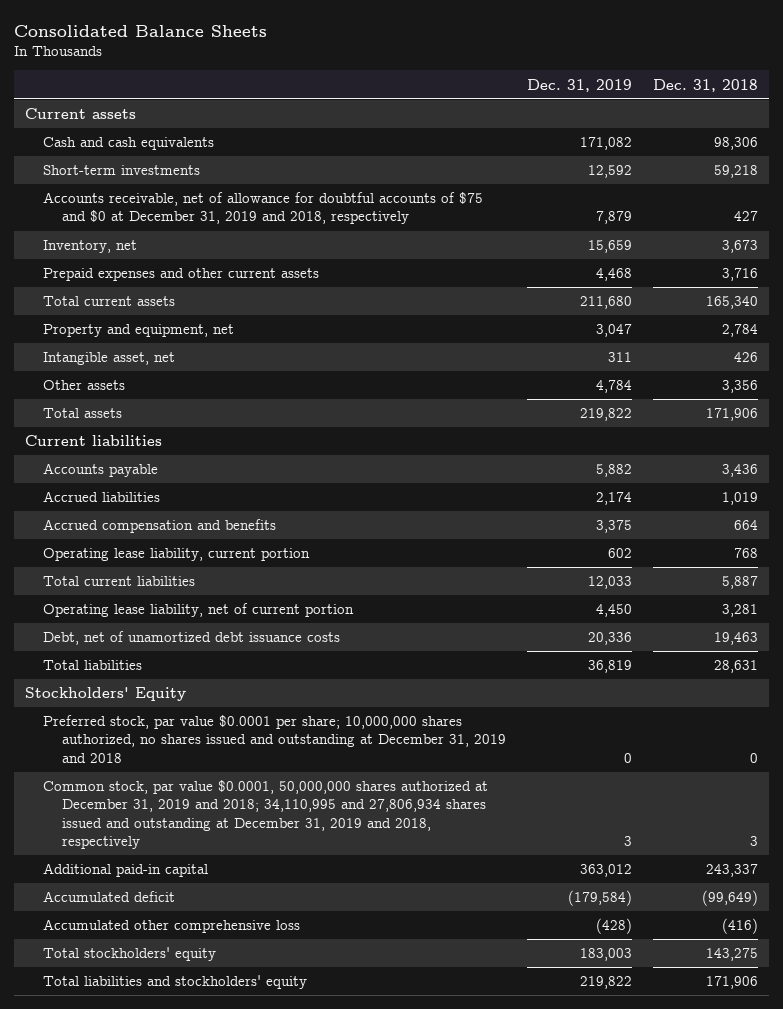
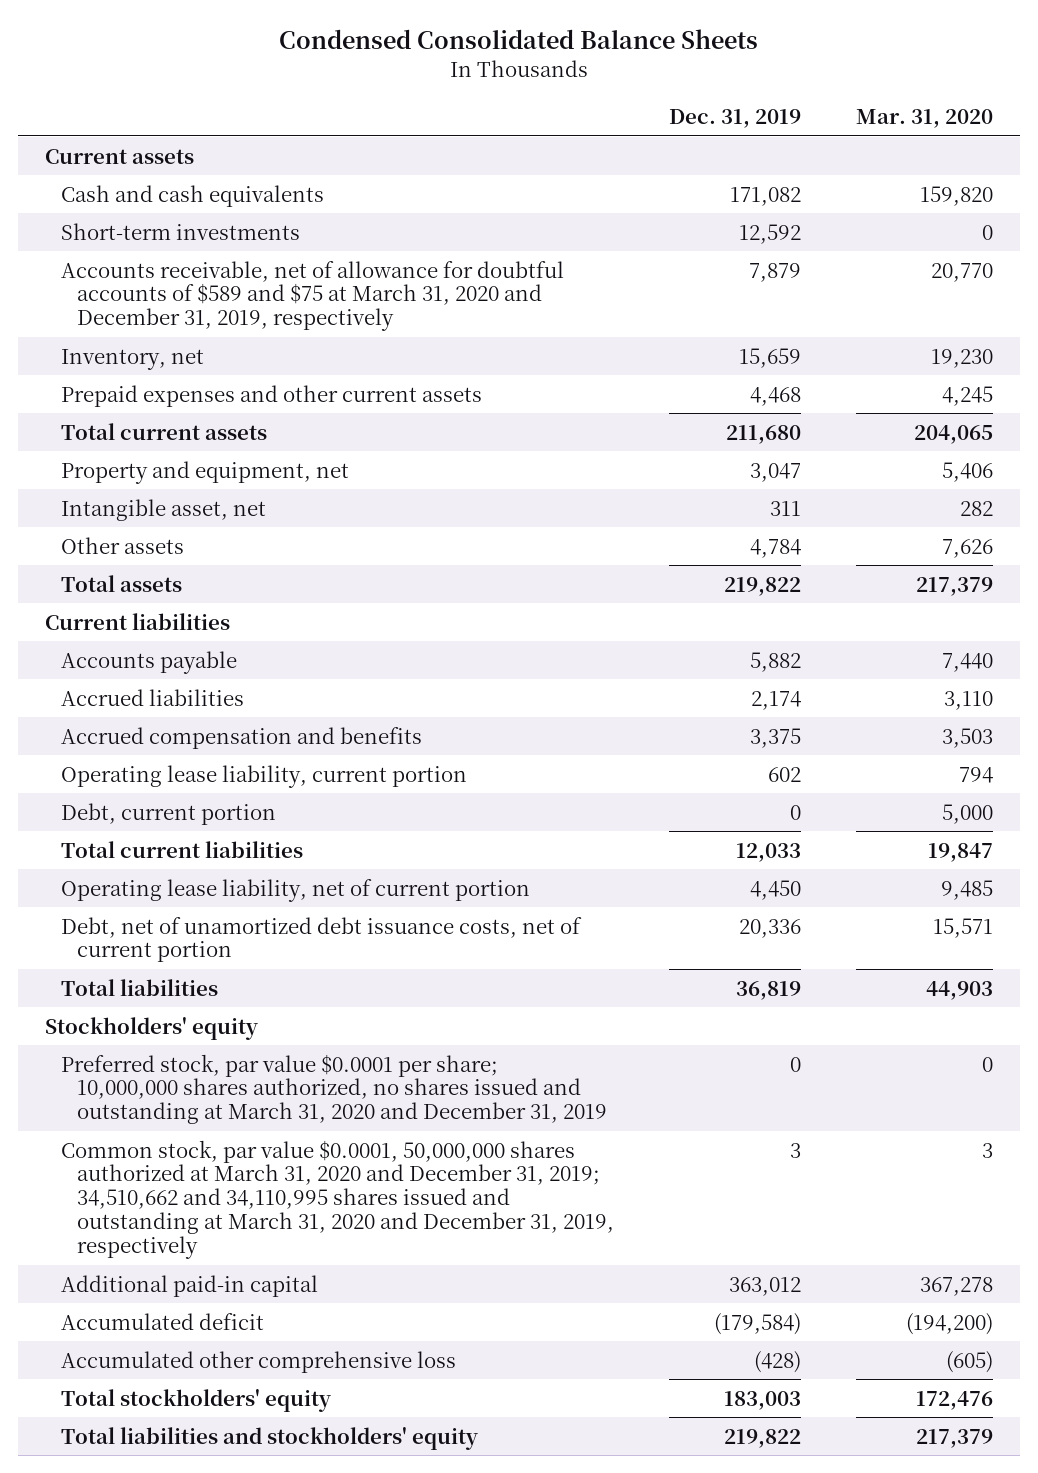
- Consolidated Balance Sheets
+ Condensed Consolidated Balance Sheets
- | Dec. 31, 2019 | Dec. 31, 2018
+ | Dec. 31, 2019 | Mar. 31, 2020
- Accounts receivable, net of allowance for doubtful accounts of $75 and $0 at December 31, 2019 and 2018, respectively | 7,879 | 427
+ Accounts receivable, net of allowance for doubtful accounts of $589 and $75 at March 31, 2020 and December 31, 2019, respectively | 7,879 | 20,770
+ Debt, current portion | 0 | 5,000
- Debt, net of unamortized debt issuance costs | 20,336 | 19,463
+ Debt, net of unamortized debt issuance costs, net of current portion | 20,336 | 15,571
- Stockholders' Equity
- Preferred stock, par value $0.0001 per share; 10,000,000 shares authorized, no shares issued and outstanding at December 31, 2019 and 2018 | 0 | 0
- Common stock, par value $0.0001, 50,000,000 shares authorized at December 31, 2019 and 2018; 34,110,995 and 27,806,934 shares issued and outstanding at December 31, 2019 and 2018, respectively | 3 | 3
+ Stockholders' equity
+ Preferred stock, par value $0.0001 per share; 10,000,000 shares authorized, no shares issued and outstanding at March 31, 2020 and December 31, 2019 | 0 | 0
+ Common stock, par value $0.0001, 50,000,000 shares authorized at March 31, 2020 and December 31, 2019; 34,510,662 and 34,110,995 shares issued and outstanding at March 31, 2020 and December 31, 2019, respectively | 3 | 3

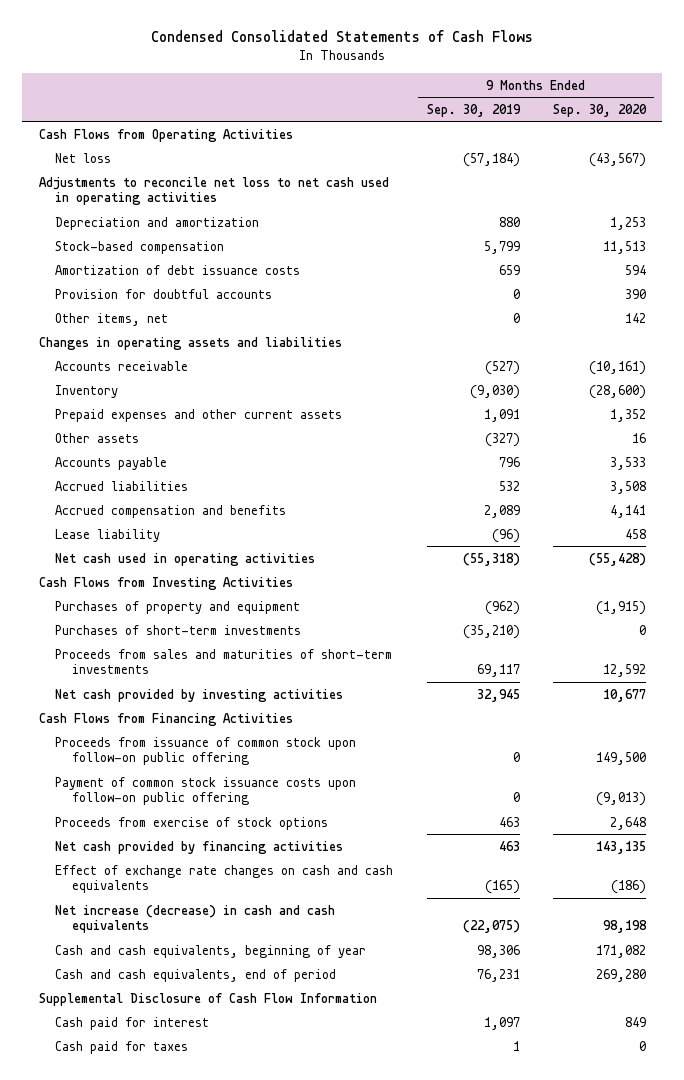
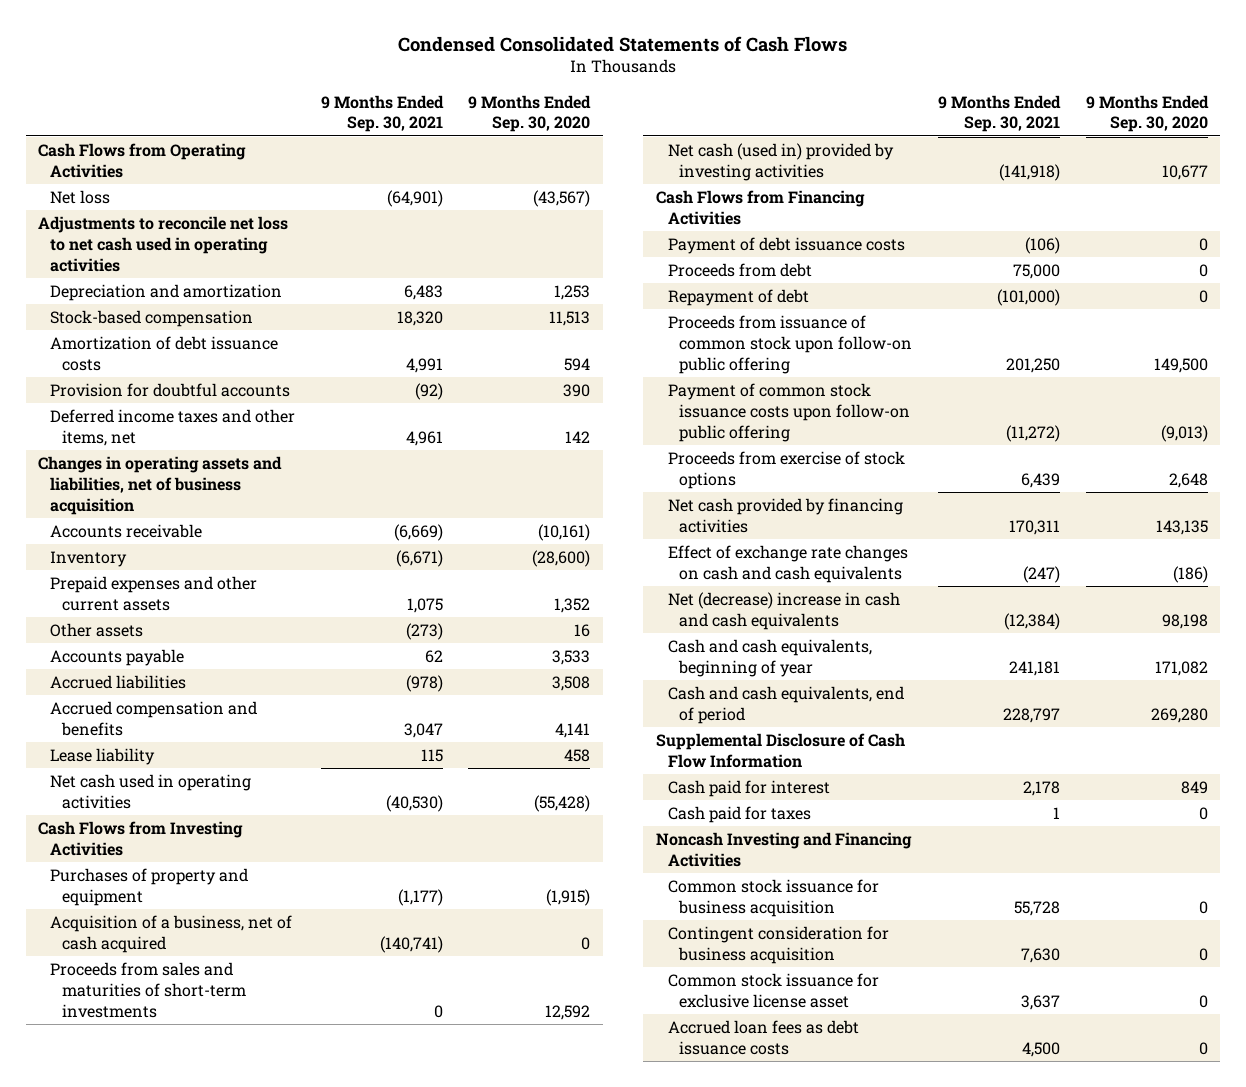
- | 9 Months Ended Sep. 30, 2019 | 9 Months Ended Sep. 30, 2020
+ | 9 Months Ended Sep. 30, 2021 | 9 Months Ended Sep. 30, 2020
- Other items, net | 0 | 142
- Changes in operating assets and liabilities
+ Deferred income taxes and other items, net | 4,961 | 142
+ Changes in operating assets and liabilities, net of business acquisition
- Purchases of short-term investments | (35,210) | 0
+ Acquisition of a business, net of cash acquired | (140,741) | 0
- Net cash provided by investing activities | 32,945 | 10,677
+ Net cash (used in) provided by investing activities | (141,918) | 10,677
+ Payment of debt issuance costs | (106) | 0
+ Proceeds from debt | 75,000 | 0
+ Repayment of debt | (101,000) | 0
- Net increase (decrease) in cash and cash equivalents | (22,075) | 98,198
+ Net (decrease) increase in cash and cash equivalents | (12,384) | 98,198
+ Noncash Investing and Financing Activities
+ Common stock issuance for business acquisition | 55,728 | 0
+ Contingent consideration for business acquisition | 7,630 | 0
+ Common stock issuance for exclusive license asset | 3,637 | 0
+ Accrued loan fees as debt issuance costs | 4,500 | 0

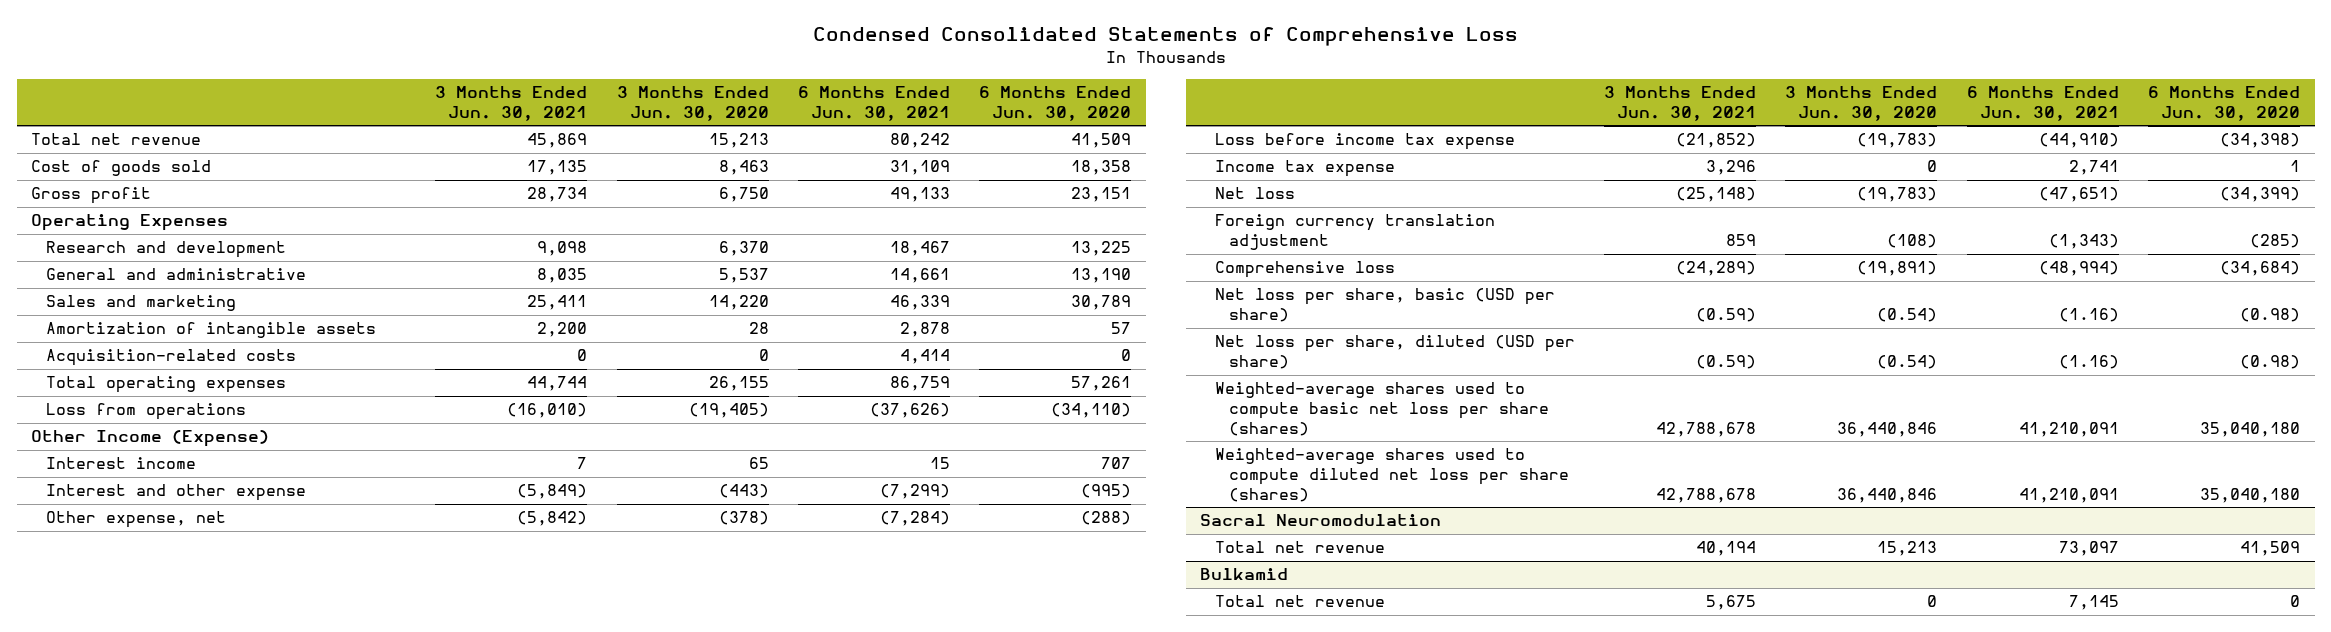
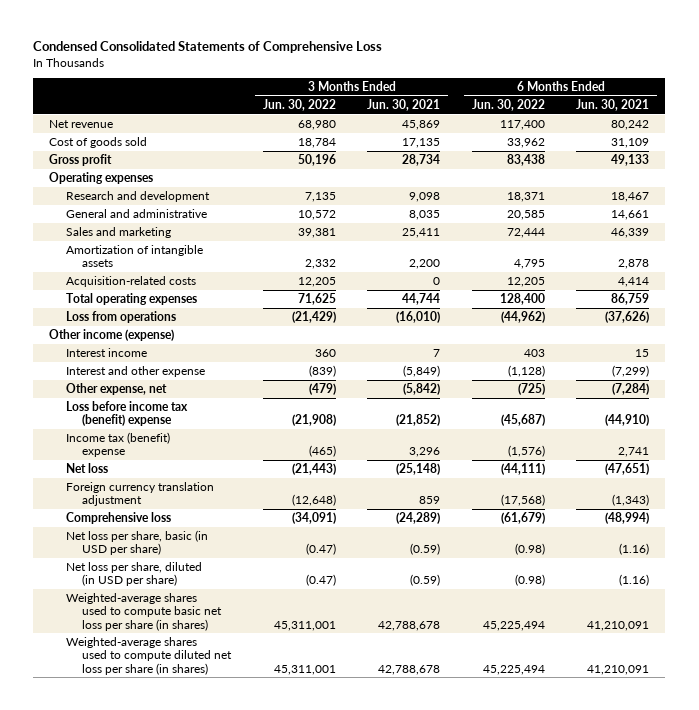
- | 3 Months Ended Jun. 30, 2021 | 3 Months Ended Jun. 30, 2020 | 6 Months Ended Jun. 30, 2021 | 6 Months Ended Jun. 30, 2020
+ | 3 Months Ended Jun. 30, 2022 | 3 Months Ended Jun. 30, 2021 | 6 Months Ended Jun. 30, 2022 | 6 Months Ended Jun. 30, 2021
- Total net revenue | 45,869 | 15,213 | 80,242 | 41,509
+ Net revenue | 68,980 | 45,869 | 117,400 | 80,242
- Operating Expenses
+ Operating expenses
- Other Income (Expense)
+ Other income (expense)
- Loss before income tax expense | (21,852) | (19,783) | (44,910) | (34,398)
- Income tax expense | 3,296 | 0 | 2,741 | 1
+ Loss before income tax (benefit) expense | (21,908) | (21,852) | (45,687) | (44,910)
+ Income tax (benefit) expense | (465) | 3,296 | (1,576) | 2,741
- Net loss per share, basic (USD per share) | (0.59) | (0.54) | (1.16) | (0.98)
- Net loss per share, diluted (USD per share) | (0.59) | (0.54) | (1.16) | (0.98)
- Weighted-average shares used to compute basic net loss per share (shares) | 42,788,678 | 36,440,846 | 41,210,091 | 35,040,180
- Weighted-average shares used to compute diluted net loss per share (shares) | 42,788,678 | 36,440,846 | 41,210,091 | 35,040,180
- Sacral Neuromodulation
- Total net revenue | 40,194 | 15,213 | 73,097 | 41,509
- Bulkamid
- Total net revenue | 5,675 | 0 | 7,145 | 0
+ Net loss per share, basic (in USD per share) | (0.47) | (0.59) | (0.98) | (1.16)
+ Net loss per share, diluted (in USD per share) | (0.47) | (0.59) | (0.98) | (1.16)
+ Weighted-average shares used to compute basic net loss per share (in shares) | 45,311,001 | 42,788,678 | 45,225,494 | 41,210,091
+ Weighted-average shares used to compute diluted net loss per share (in shares) | 45,311,001 | 42,788,678 | 45,225,494 | 41,210,091

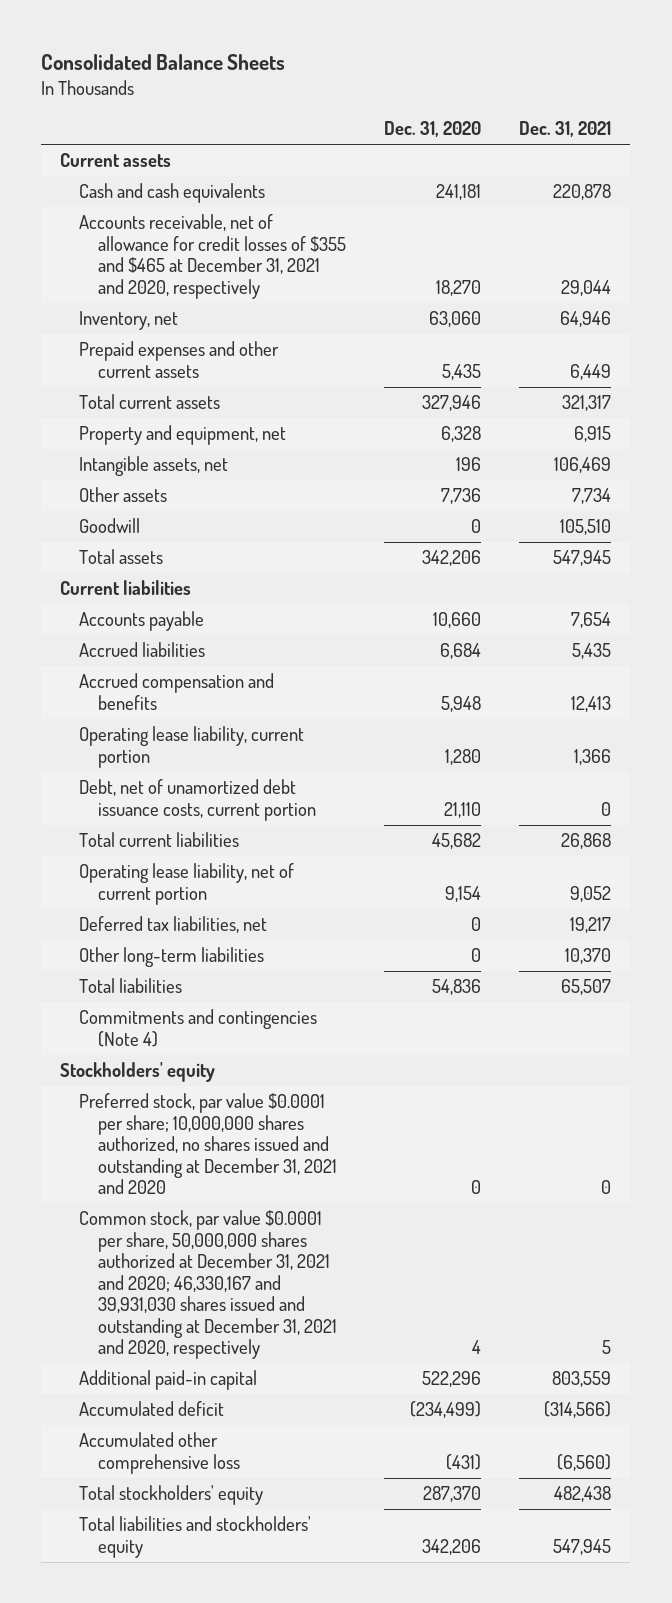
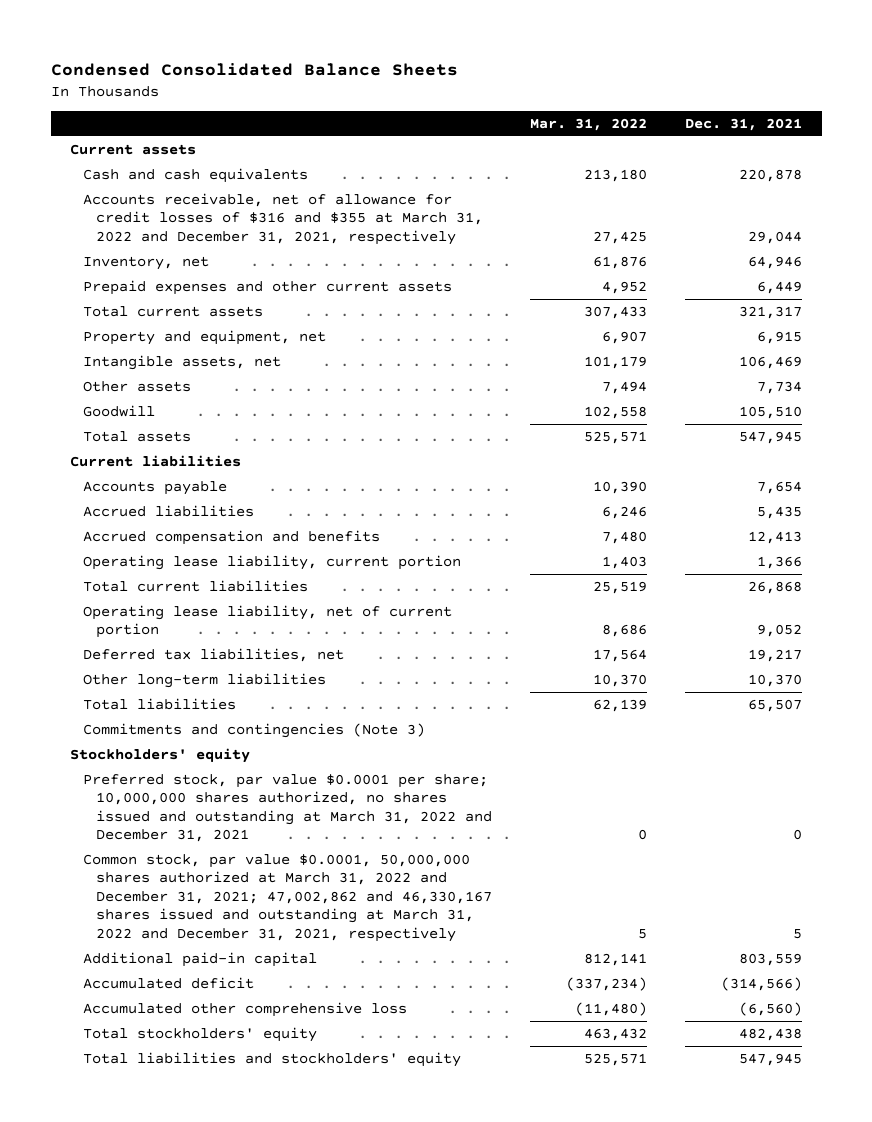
- Consolidated Balance Sheets
+ Condensed Consolidated Balance Sheets
- | Dec. 31, 2020 | Dec. 31, 2021
+ | Mar. 31, 2022 | Dec. 31, 2021
- Accounts receivable, net of allowance for credit losses of $355 and $465 at December 31, 2021 and 2020, respectively | 18,270 | 29,044
+ Accounts receivable, net of allowance for credit losses of $316 and $355 at March 31, 2022 and December 31, 2021, respectively | 27,425 | 29,044
- Debt, net of unamortized debt issuance costs, current portion | 21,110 | 0
- Commitments and contingencies (Note 4)
+ Commitments and contingencies (Note 3)
- Preferred stock, par value $0.0001 per share; 10,000,000 shares authorized, no shares issued and outstanding at December 31, 2021 and 2020 | 0 | 0
- Common stock, par value $0.0001 per share, 50,000,000 shares authorized at December 31, 2021 and 2020; 46,330,167 and 39,931,030 shares issued and outstanding at December 31, 2021 and 2020, respectively | 4 | 5
+ Preferred stock, par value $0.0001 per share; 10,000,000 shares authorized, no shares issued and outstanding at March 31, 2022 and December 31, 2021 | 0 | 0
+ Common stock, par value $0.0001, 50,000,000 shares authorized at March 31, 2022 and December 31, 2021; 47,002,862 and 46,330,167 shares issued and outstanding at March 31, 2022 and December 31, 2021, respectively | 5 | 5

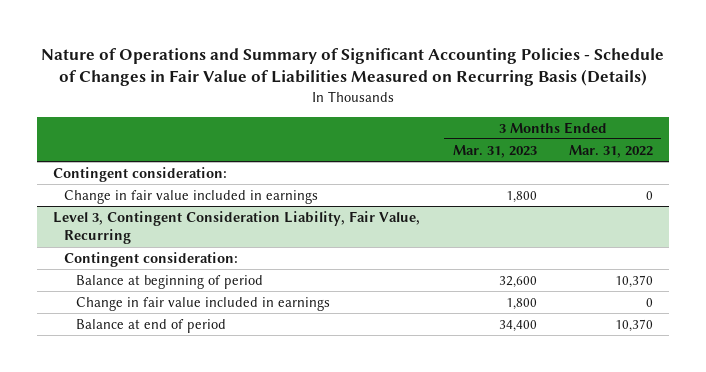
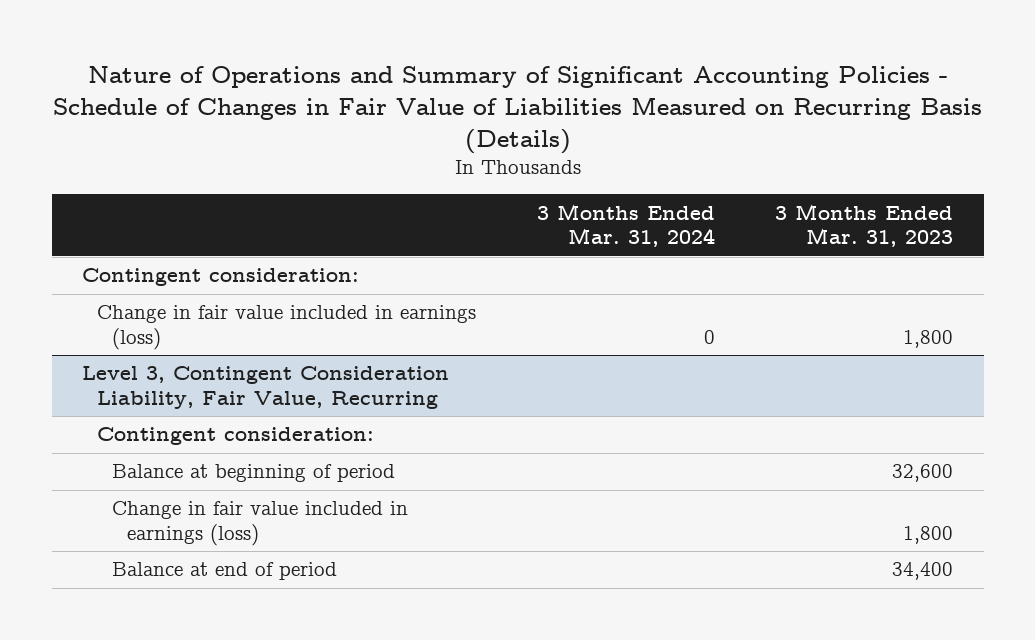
- | 3 Months Ended Mar. 31, 2023 | 3 Months Ended Mar. 31, 2022
+ | 3 Months Ended Mar. 31, 2024 | 3 Months Ended Mar. 31, 2023
- Change in fair value included in earnings | 1,800 | 0
+ Change in fair value included in earnings (loss) | 0 | 1,800
@ Level 3, Contingent Consideration Liability, Fair Value, Recurring
- Change in fair value included in earnings | 1,800 | 0
+ Change in fair value included in earnings (loss) | | 1,800

